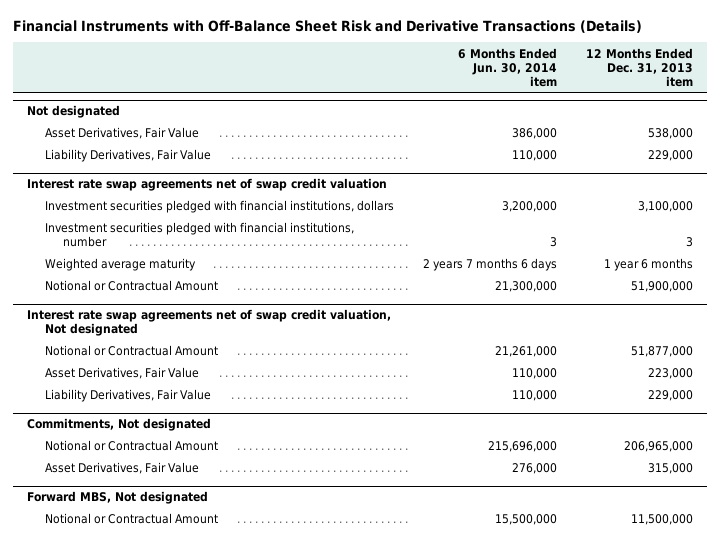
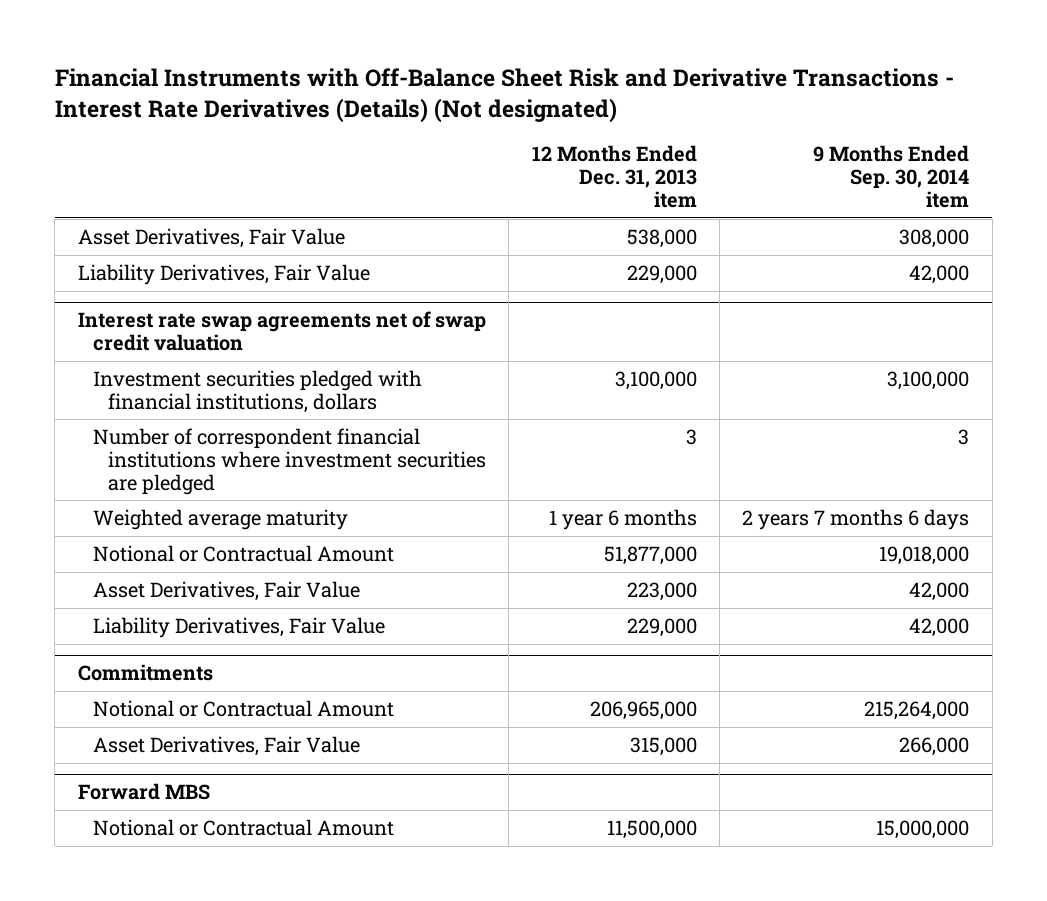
- Financial Instruments with Off-Balance Sheet Risk and Derivative Transactions (Details)
+ Financial Instruments with Off-Balance Sheet Risk and Derivative Transactions - Interest Rate Derivatives (Details) (Not designated)
- | 6 Months Ended Jun. 30, 2014 item | 12 Months Ended Dec. 31, 2013 item
+ | 12 Months Ended Dec. 31, 2013 item | 9 Months Ended Sep. 30, 2014 item
- Not designated
@ Interest rate swap agreements net of swap credit valuation
- Investment securities pledged with financial institutions, number | 3 | 3
+ Number of correspondent financial institutions where investment securities are pledged | 3 | 3
- Notional or Contractual Amount | 21,300,000 | 51,900,000
- Interest rate swap agreements net of swap credit valuation, Not designated
- Commitments, Not designated
+ Commitments
- Forward MBS, Not designated
+ Forward MBS

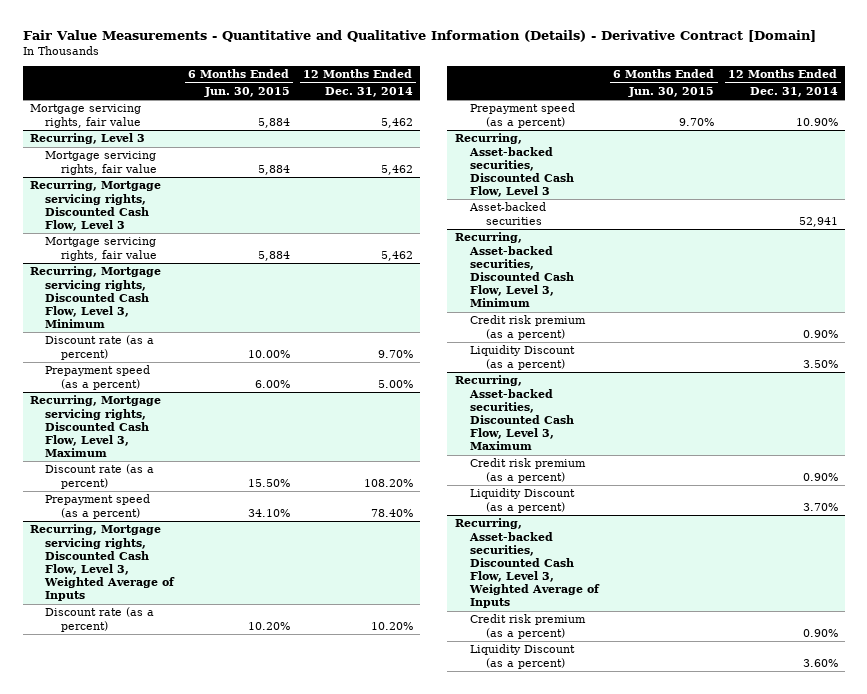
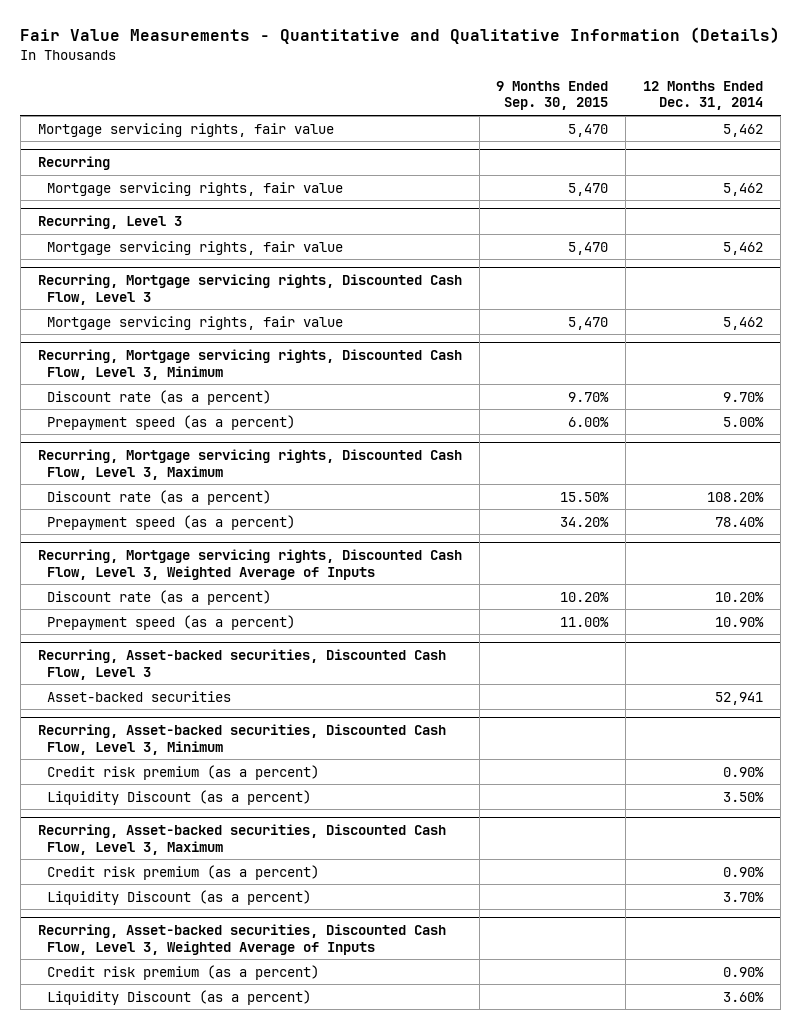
- Fair Value Measurements - Quantitative and Qualitative Information (Details) - Derivative Contract [Domain]
+ Fair Value Measurements - Quantitative and Qualitative Information (Details)
- | 6 Months Ended Jun. 30, 2015 | 12 Months Ended Dec. 31, 2014
+ | 9 Months Ended Sep. 30, 2015 | 12 Months Ended Dec. 31, 2014
+ Recurring
+ Mortgage servicing rights, fair value | 5,470 | 5,462

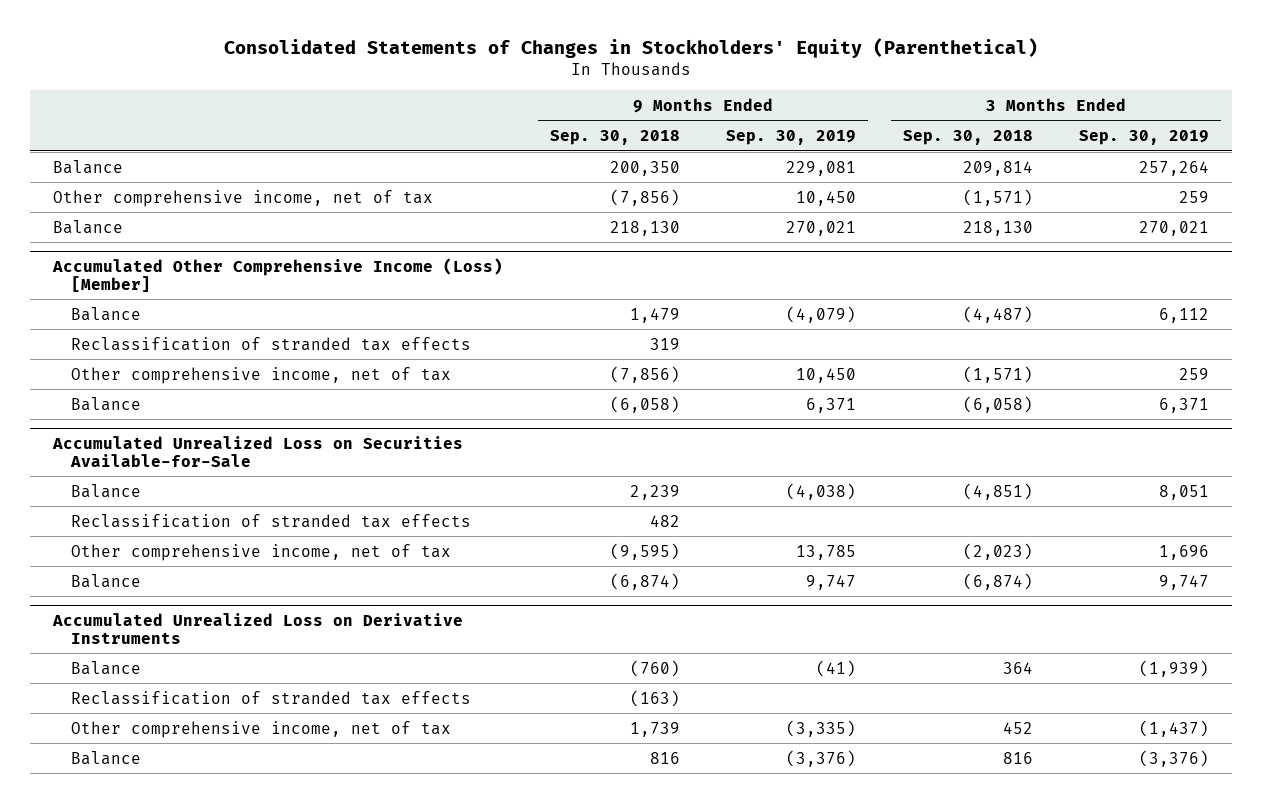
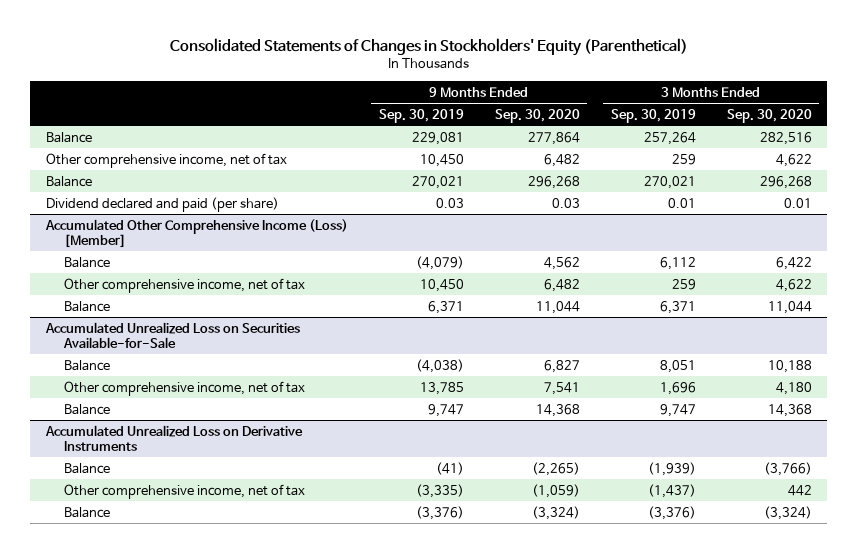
- | 9 Months Ended Sep. 30, 2018 | 9 Months Ended Sep. 30, 2019 | 3 Months Ended Sep. 30, 2018 | 3 Months Ended Sep. 30, 2019
+ | 9 Months Ended Sep. 30, 2019 | 9 Months Ended Sep. 30, 2020 | 3 Months Ended Sep. 30, 2019 | 3 Months Ended Sep. 30, 2020
+ Dividend declared and paid (per share) | 0.03 | 0.03 | 0.01 | 0.01
@ Accumulated Other Comprehensive Income (Loss) [Member]
- Reclassification of stranded tax effects | 319 | | |
@ Accumulated Unrealized Loss on Securities Available-for-Sale
- Reclassification of stranded tax effects | 482 | | |
@ Accumulated Unrealized Loss on Derivative Instruments
- Reclassification of stranded tax effects | (163) | | |

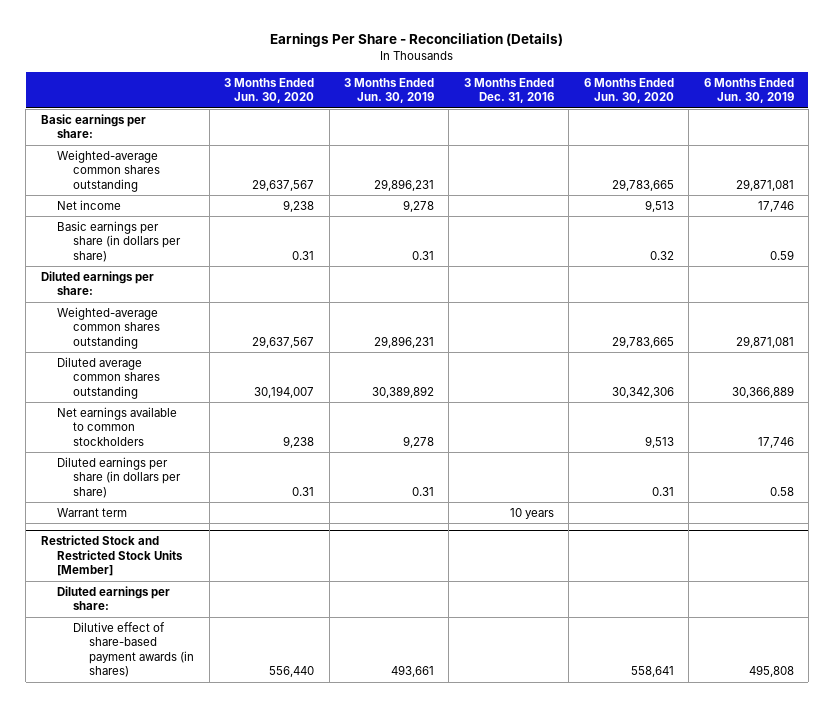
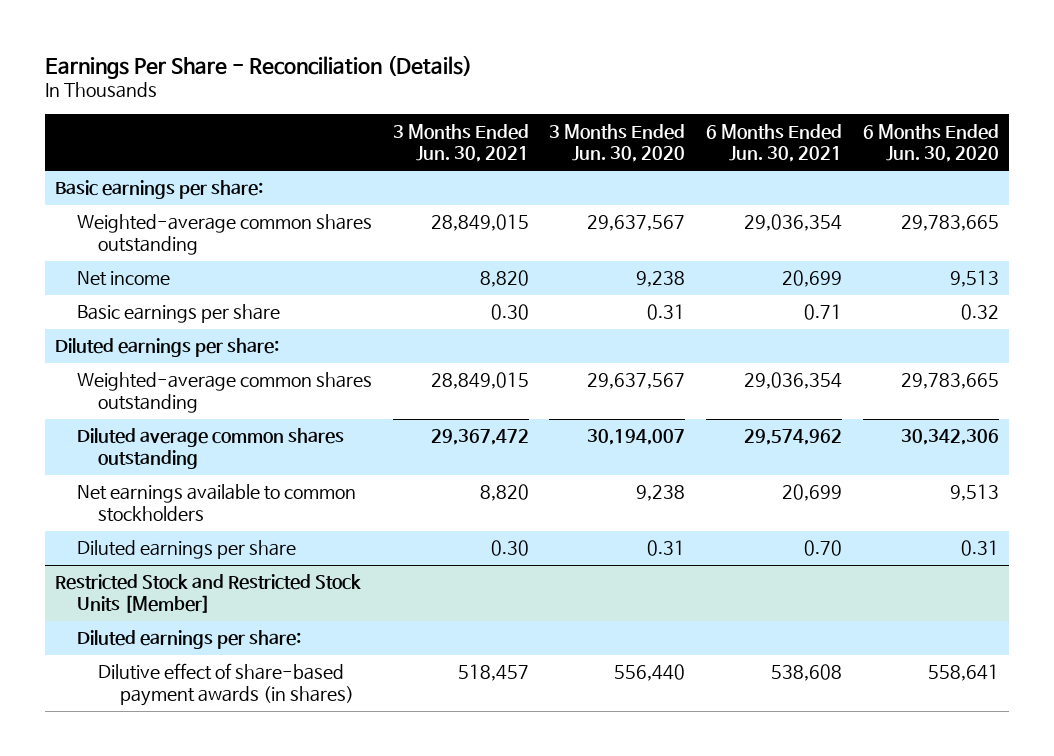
- | 3 Months Ended Jun. 30, 2020 | 3 Months Ended Jun. 30, 2019 | 3 Months Ended Dec. 31, 2016 | 6 Months Ended Jun. 30, 2020 | 6 Months Ended Jun. 30, 2019
+ | 3 Months Ended Jun. 30, 2021 | 3 Months Ended Jun. 30, 2020 | 6 Months Ended Jun. 30, 2021 | 6 Months Ended Jun. 30, 2020
- Basic earnings per share (in dollars per share) | 0.31 | 0.31 | | 0.32 | 0.59
+ Basic earnings per share | 0.30 | 0.31 | 0.71 | 0.32
- Diluted earnings per share (in dollars per share) | 0.31 | 0.31 | | 0.31 | 0.58
- Warrant term | | | 10 years | |
+ Diluted earnings per share | 0.30 | 0.31 | 0.70 | 0.31

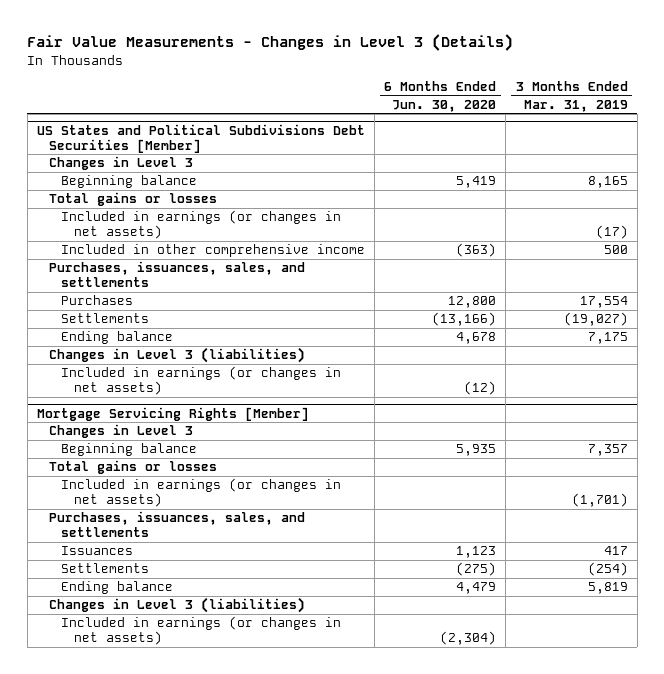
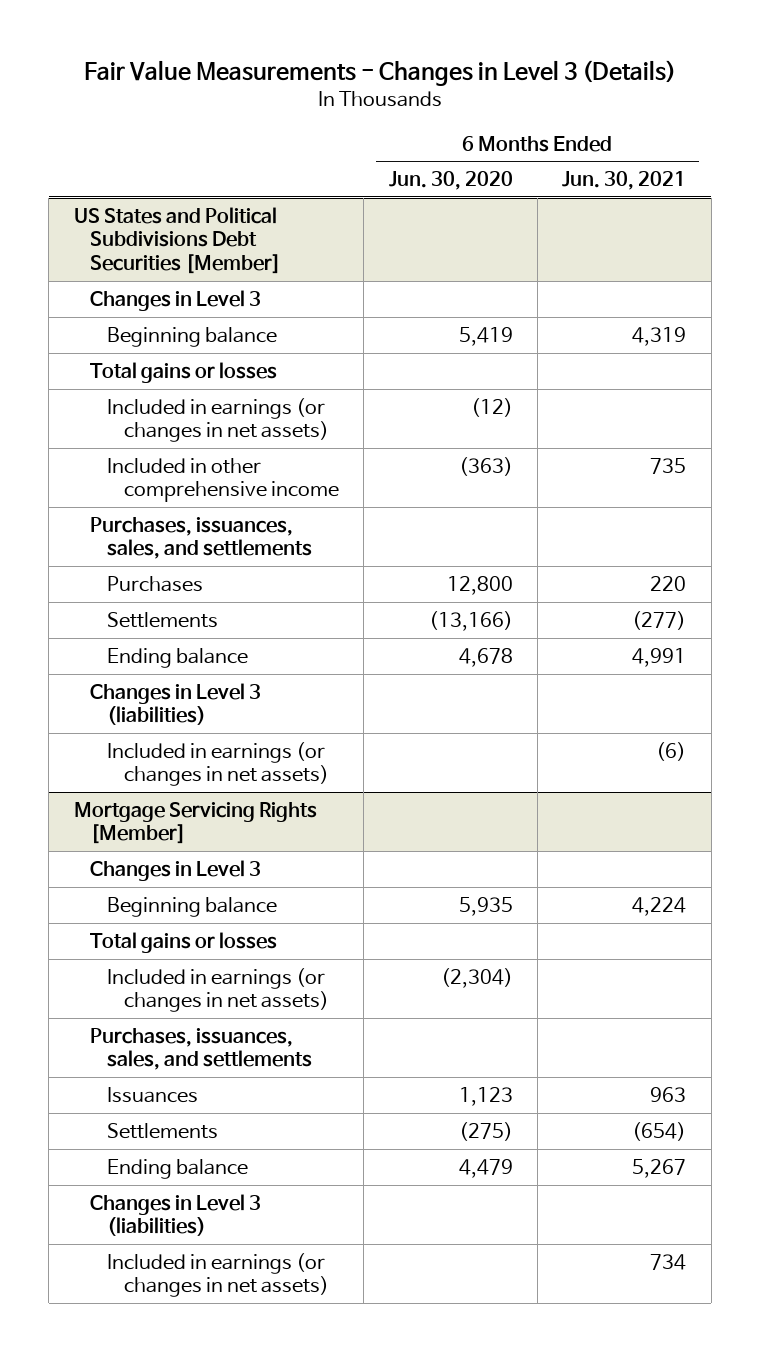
- | 6 Months Ended Jun. 30, 2020 | 3 Months Ended Mar. 31, 2019
+ | 6 Months Ended Jun. 30, 2020 | 6 Months Ended Jun. 30, 2021
@ US States and Political Subdivisions Debt Securities [Member]
moved up: Included in earnings (or changes in net assets) | (12) |
moved down: Included in earnings (or changes in net assets) | | (6)
@ Mortgage Servicing Rights [Member]
moved up: Included in earnings (or changes in net assets) | (2,304) |
moved down: Included in earnings (or changes in net assets) | | 734

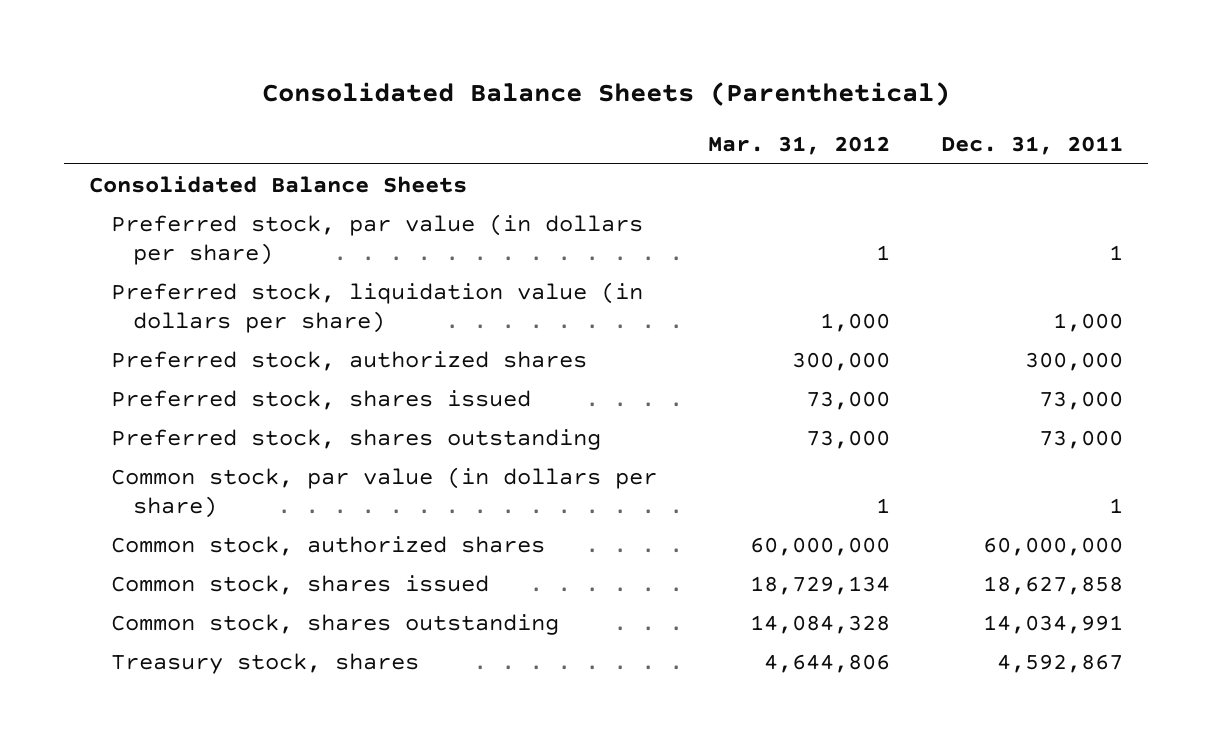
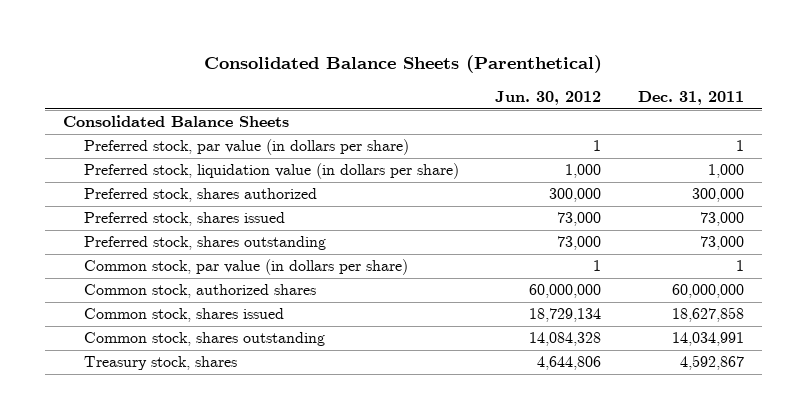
- | Mar. 31, 2012 | Dec. 31, 2011
+ | Jun. 30, 2012 | Dec. 31, 2011
- Preferred stock, authorized shares | 300,000 | 300,000
+ Preferred stock, shares authorized | 300,000 | 300,000

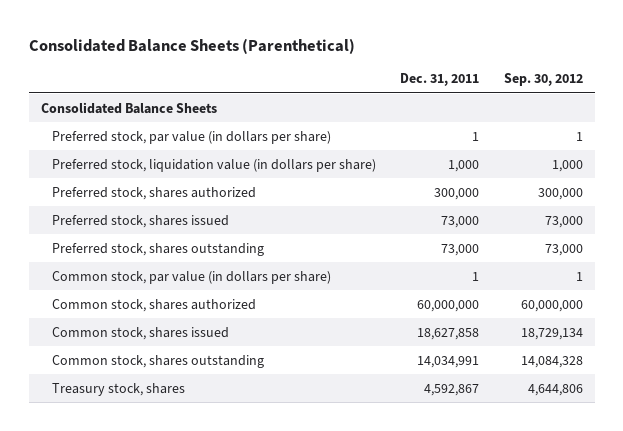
- | Jun. 30, 2012 | Dec. 31, 2011
+ | Dec. 31, 2011 | Sep. 30, 2012
- Common stock, authorized shares | 60,000,000 | 60,000,000
+ Common stock, shares authorized | 60,000,000 | 60,000,000

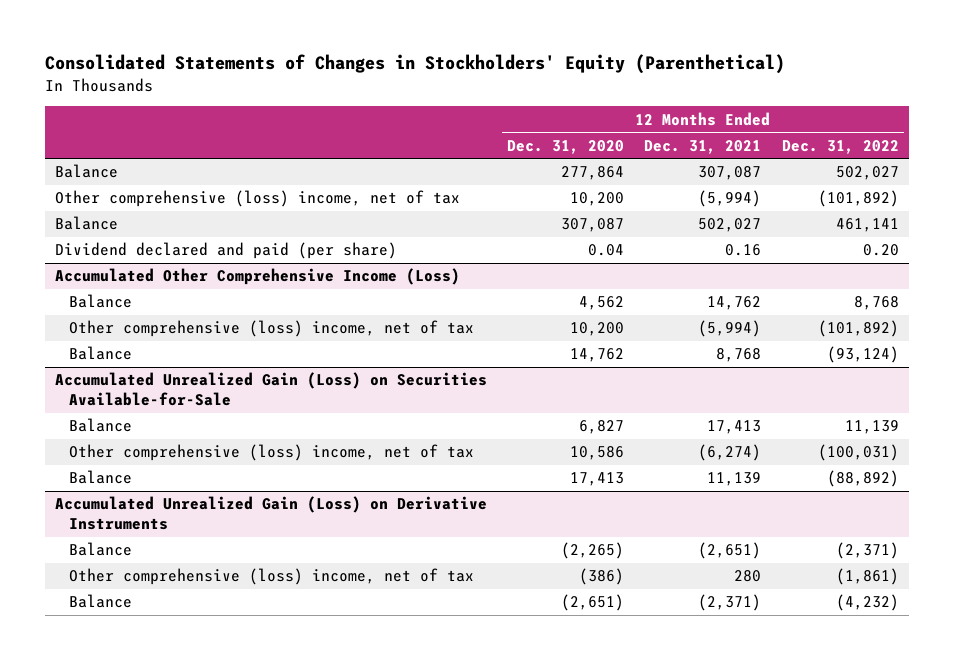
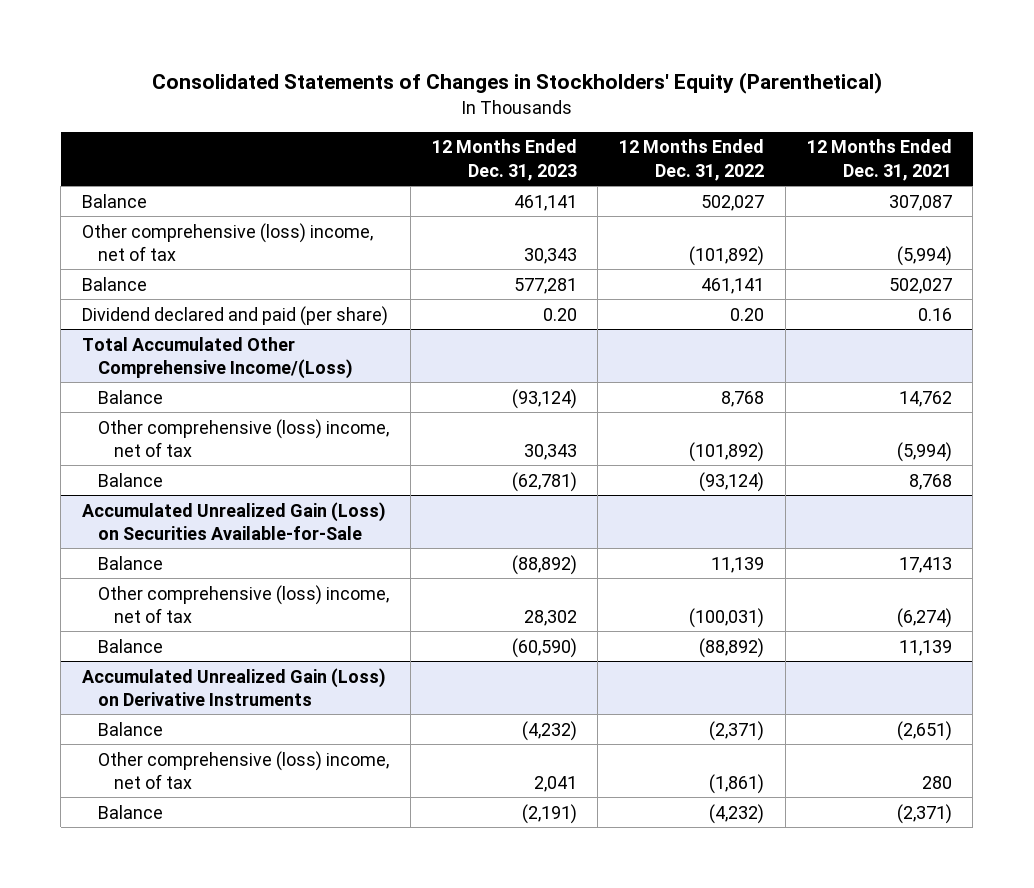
- | 12 Months Ended Dec. 31, 2020 | 12 Months Ended Dec. 31, 2021 | 12 Months Ended Dec. 31, 2022
+ | 12 Months Ended Dec. 31, 2023 | 12 Months Ended Dec. 31, 2022 | 12 Months Ended Dec. 31, 2021
- Accumulated Other Comprehensive Income (Loss)
+ Total Accumulated Other Comprehensive Income/(Loss)

